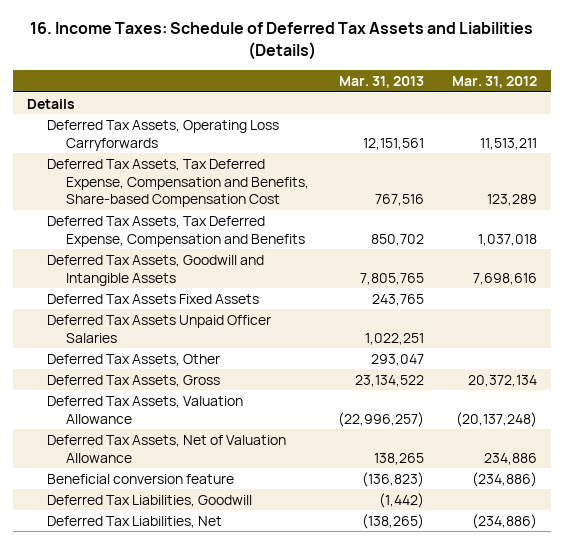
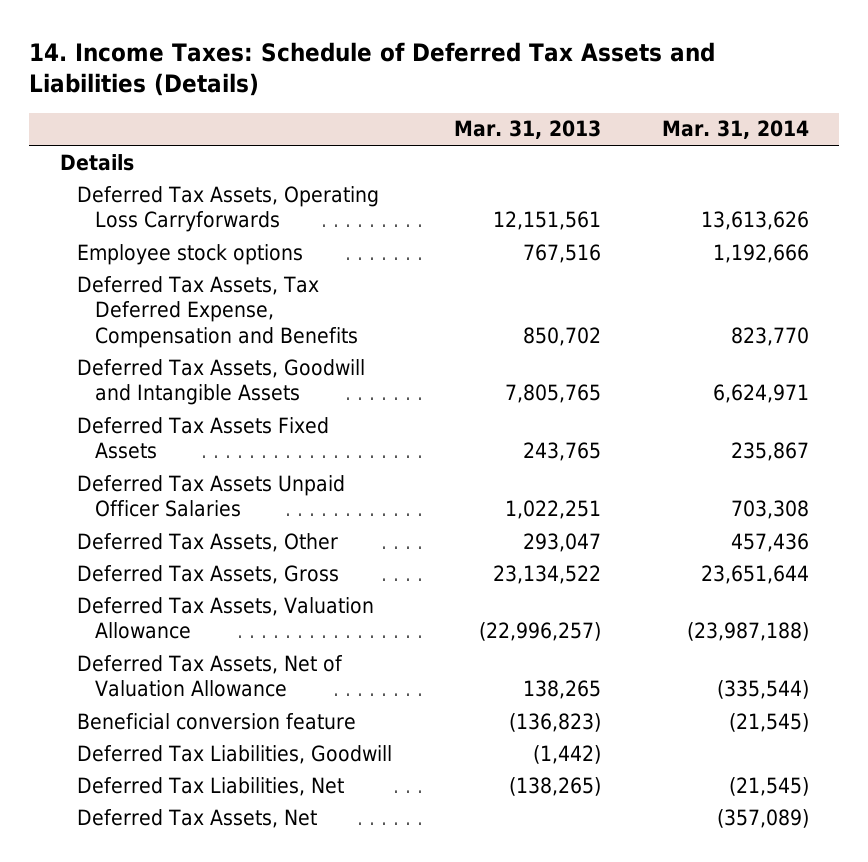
- 16. Income Taxes: Schedule of Deferred Tax Assets and Liabilities (Details)
+ 14. Income Taxes: Schedule of Deferred Tax Assets and Liabilities (Details)
- | Mar. 31, 2013 | Mar. 31, 2012
+ | Mar. 31, 2013 | Mar. 31, 2014
- Deferred Tax Assets, Tax Deferred Expense, Compensation and Benefits, Share-based Compensation Cost | 767,516 | 123,289
+ Employee stock options | 767,516 | 1,192,666
+ Deferred Tax Assets, Net | | (357,089)

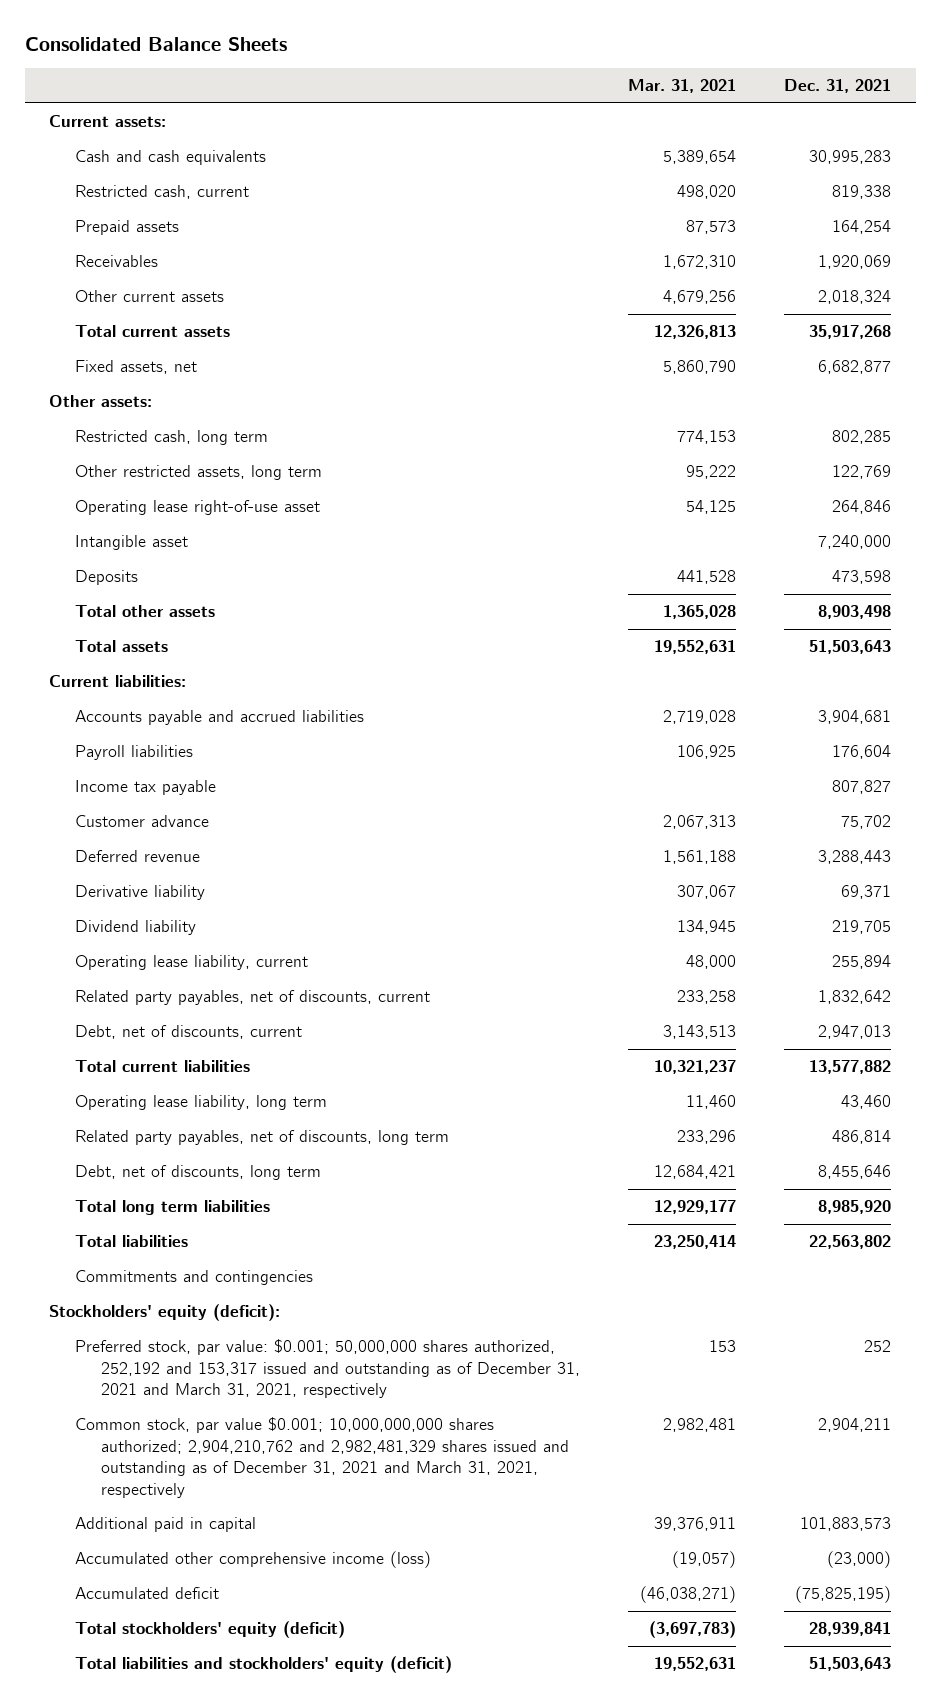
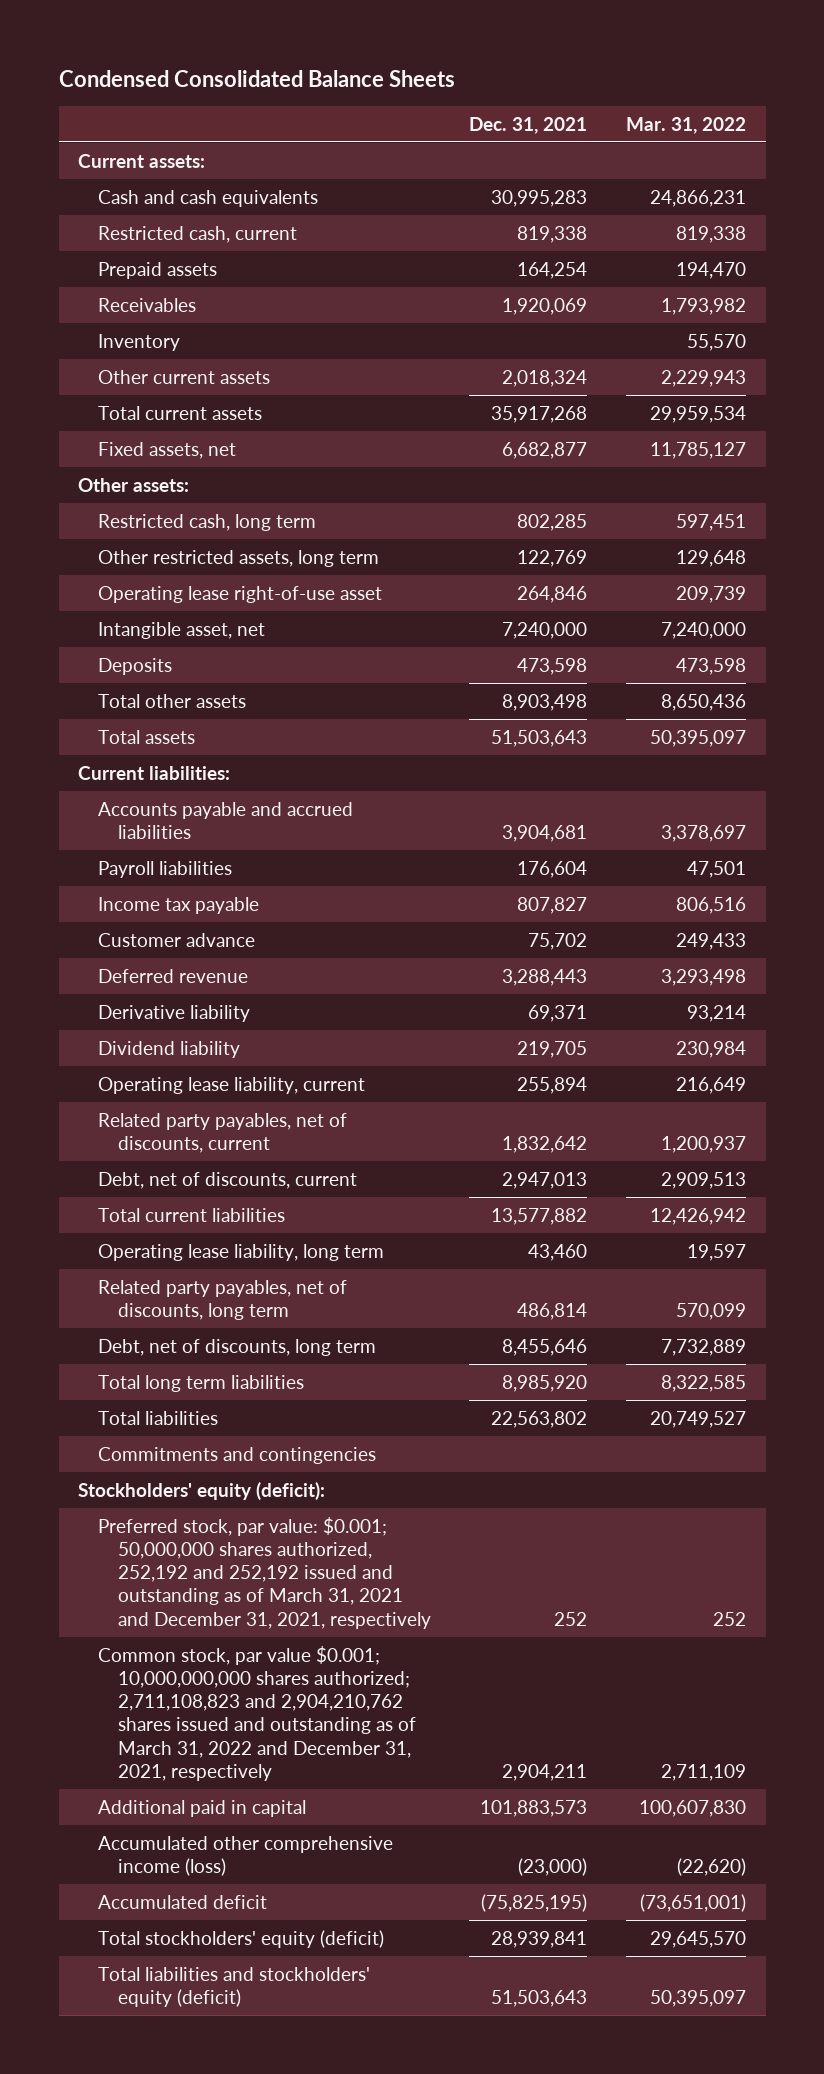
- Consolidated Balance Sheets
+ Condensed Consolidated Balance Sheets
- | Mar. 31, 2021 | Dec. 31, 2021
+ | Dec. 31, 2021 | Mar. 31, 2022
+ Inventory | | 55,570
- Intangible asset | | 7,240,000
+ Intangible asset, net | 7,240,000 | 7,240,000
- Preferred stock, par value: $0.001; 50,000,000 shares authorized, 252,192 and 153,317 issued and outstanding as of December 31, 2021 and March 31, 2021, respectively | 153 | 252
- Common stock, par value $0.001; 10,000,000,000 shares authorized; 2,904,210,762 and 2,982,481,329 shares issued and outstanding as of December 31, 2021 and March 31, 2021, respectively | 2,982,481 | 2,904,211
+ Preferred stock, par value: $0.001; 50,000,000 shares authorized, 252,192 and 252,192 issued and outstanding as of March 31, 2021 and December 31, 2021, respectively | 252 | 252
+ Common stock, par value $0.001; 10,000,000,000 shares authorized; 2,711,108,823 and 2,904,210,762 shares issued and outstanding as of March 31, 2022 and December 31, 2021, respectively | 2,904,211 | 2,711,109

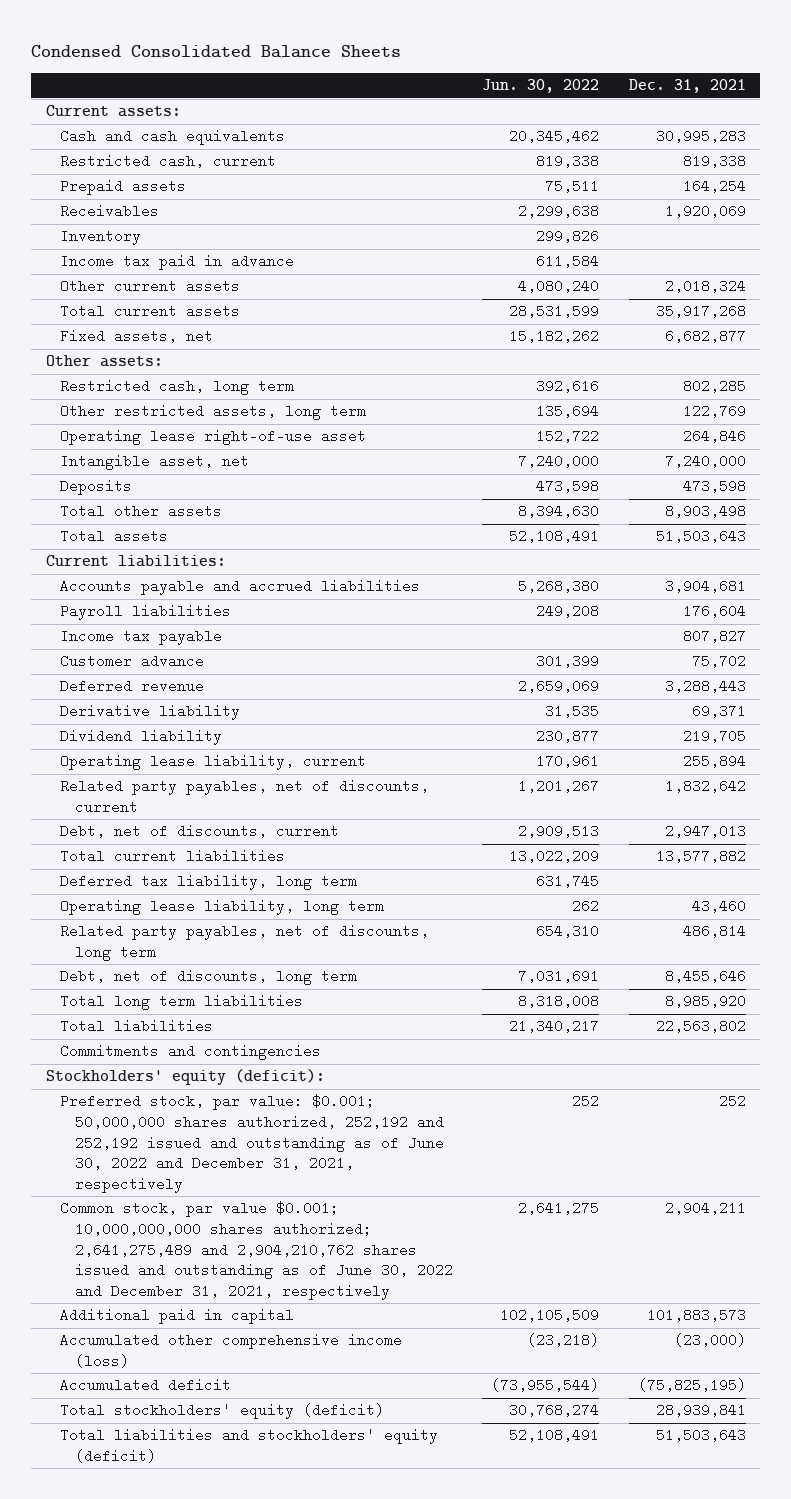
- | Dec. 31, 2021 | Mar. 31, 2022
+ | Jun. 30, 2022 | Dec. 31, 2021
+ Income tax paid in advance | 611,584 |
+ Deferred tax liability, long term | 631,745 |
- Preferred stock, par value: $0.001; 50,000,000 shares authorized, 252,192 and 252,192 issued and outstanding as of March 31, 2021 and December 31, 2021, respectively | 252 | 252
- Common stock, par value $0.001; 10,000,000,000 shares authorized; 2,711,108,823 and 2,904,210,762 shares issued and outstanding as of March 31, 2022 and December 31, 2021, respectively | 2,904,211 | 2,711,109
+ Preferred stock, par value: $0.001; 50,000,000 shares authorized, 252,192 and 252,192 issued and outstanding as of June 30, 2022 and December 31, 2021, respectively | 252 | 252
+ Common stock, par value $0.001; 10,000,000,000 shares authorized; 2,641,275,489 and 2,904,210,762 shares issued and outstanding as of June 30, 2022 and December 31, 2021, respectively | 2,641,275 | 2,904,211

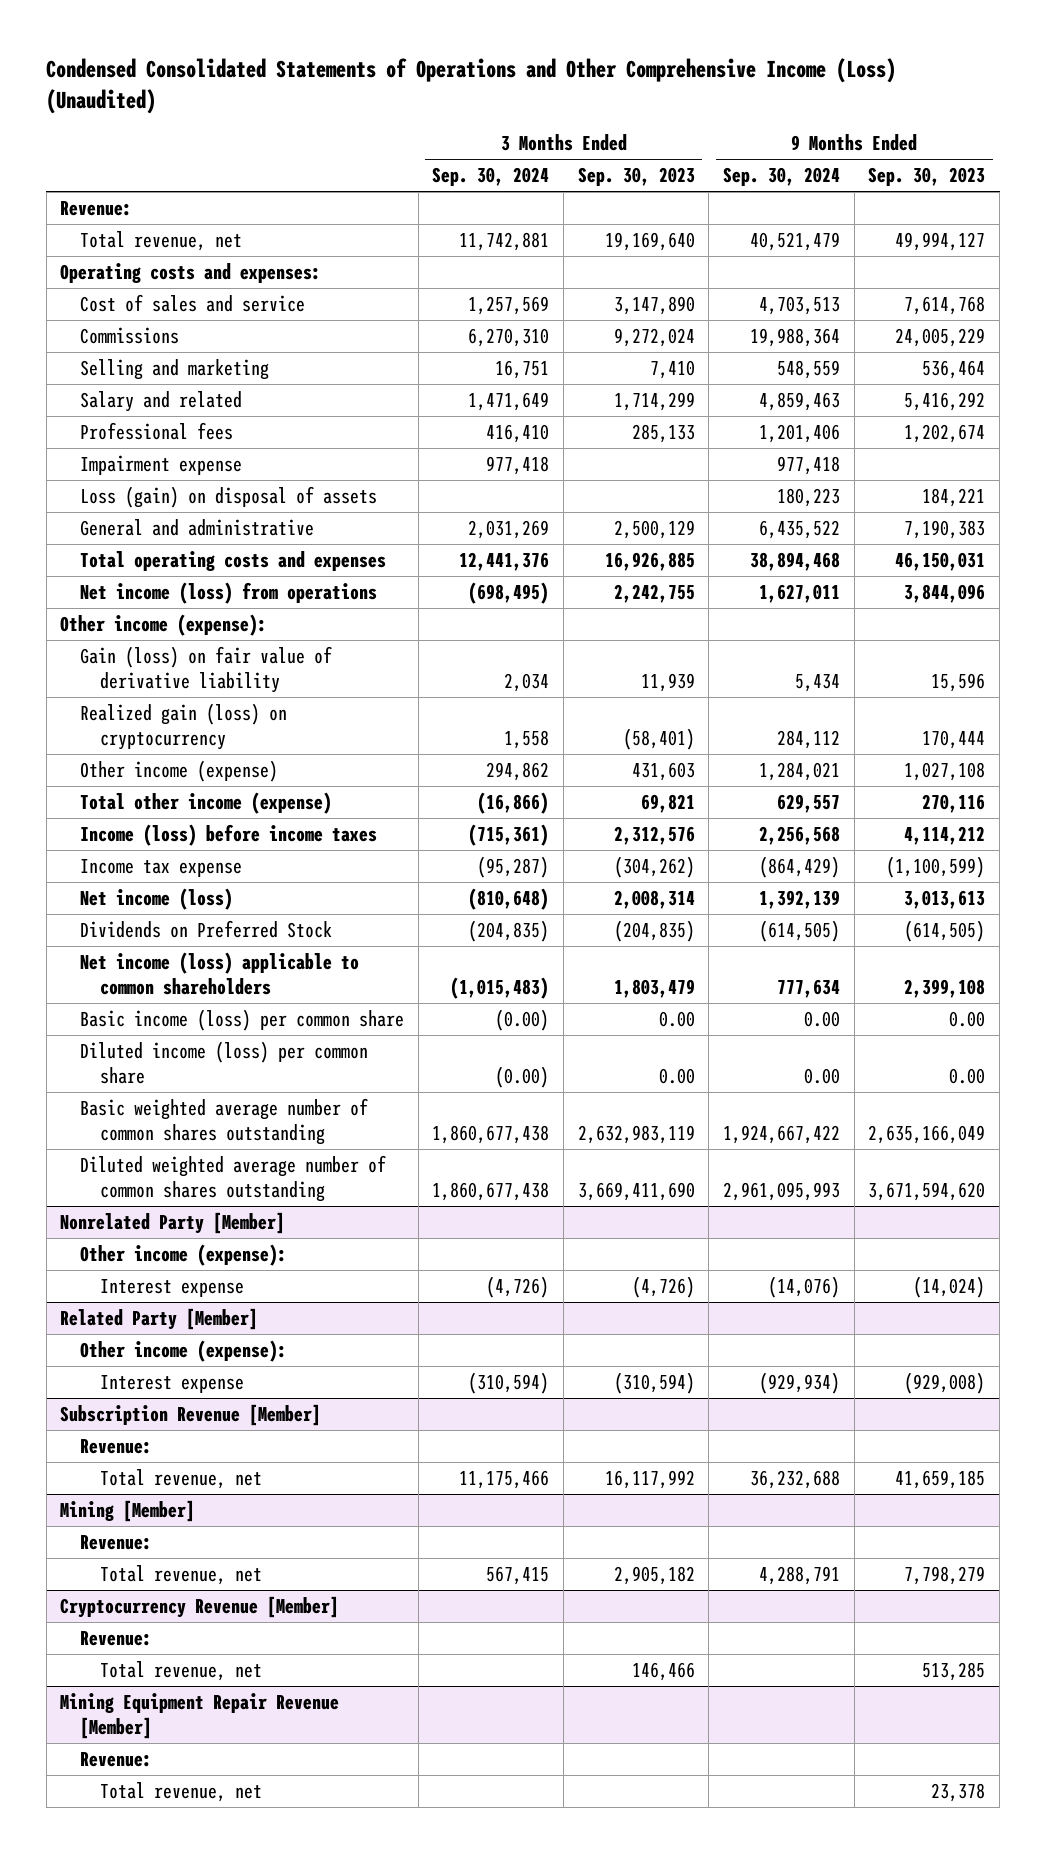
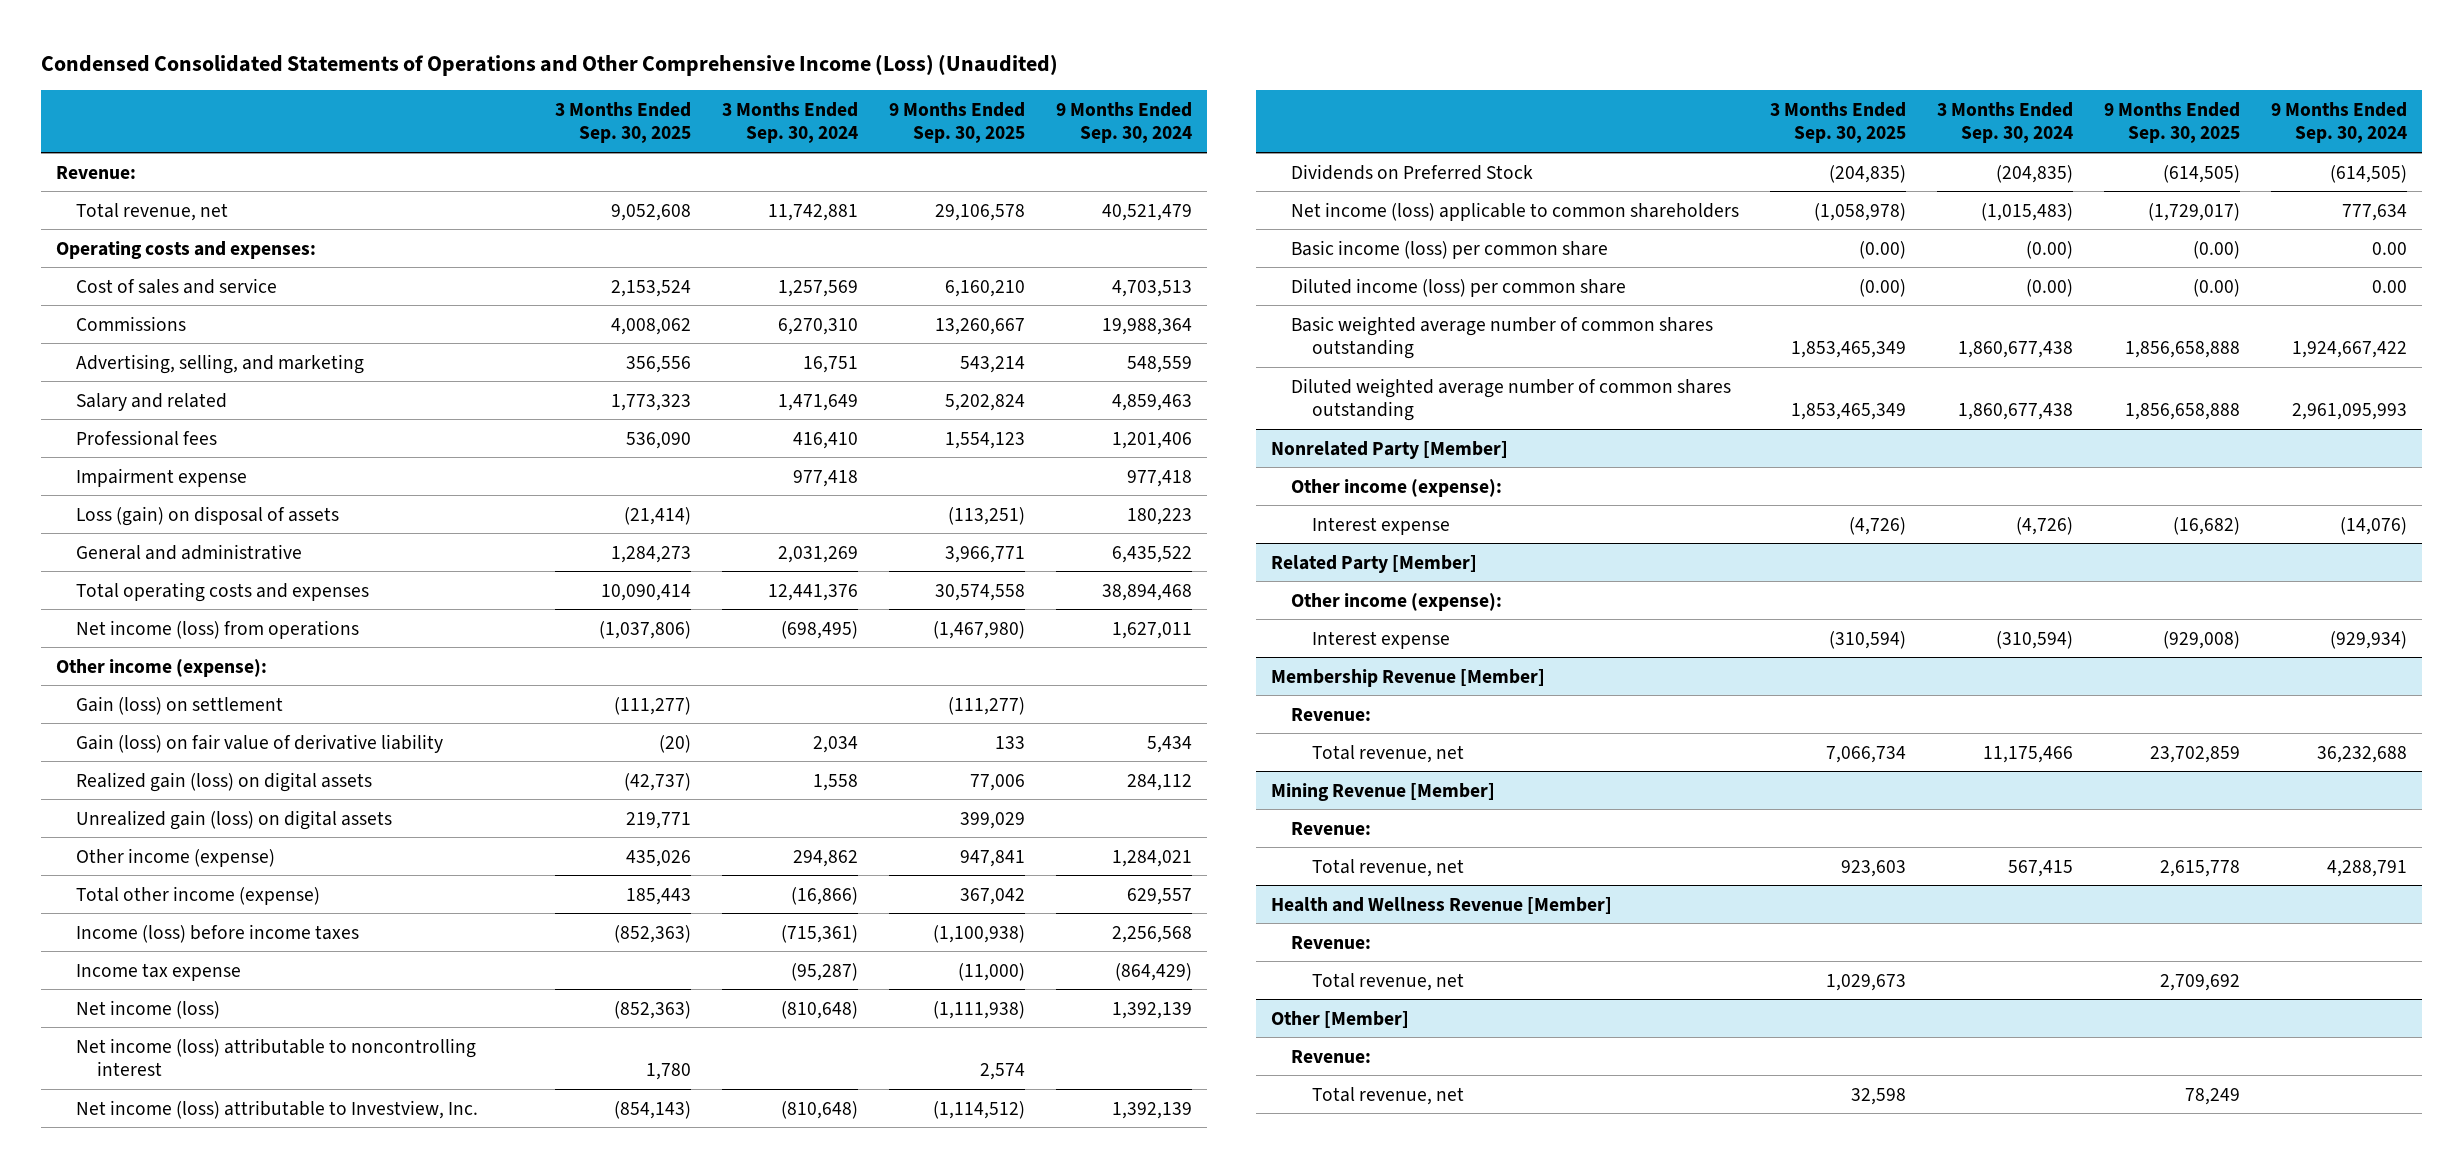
- | 3 Months Ended Sep. 30, 2024 | 3 Months Ended Sep. 30, 2023 | 9 Months Ended Sep. 30, 2024 | 9 Months Ended Sep. 30, 2023
+ | 3 Months Ended Sep. 30, 2025 | 3 Months Ended Sep. 30, 2024 | 9 Months Ended Sep. 30, 2025 | 9 Months Ended Sep. 30, 2024
- Selling and marketing | 16,751 | 7,410 | 548,559 | 536,464
+ Advertising, selling, and marketing | 356,556 | 16,751 | 543,214 | 548,559
+ Gain (loss) on settlement | (111,277) | | (111,277) |
- Realized gain (loss) on cryptocurrency | 1,558 | (58,401) | 284,112 | 170,444
+ Realized gain (loss) on digital assets | (42,737) | 1,558 | 77,006 | 284,112
+ Unrealized gain (loss) on digital assets | 219,771 | | 399,029 |
+ Net income (loss) attributable to noncontrolling interest | 1,780 | | 2,574 |
+ Net income (loss) attributable to Investview, Inc. | (854,143) | (810,648) | (1,114,512) | 1,392,139
- Subscription Revenue [Member]
+ Membership Revenue [Member]
- Mining [Member]
+ Mining Revenue [Member]
- Cryptocurrency Revenue [Member]
+ Health and Wellness Revenue [Member]
- Mining Equipment Repair Revenue [Member]
+ Other [Member]

